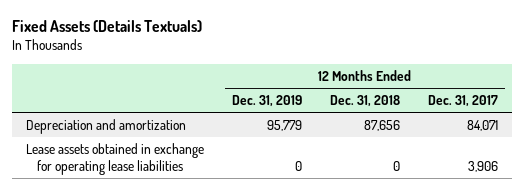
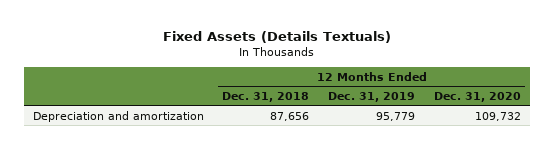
- | 12 Months Ended Dec. 31, 2019 | 12 Months Ended Dec. 31, 2018 | 12 Months Ended Dec. 31, 2017
+ | 12 Months Ended Dec. 31, 2018 | 12 Months Ended Dec. 31, 2019 | 12 Months Ended Dec. 31, 2020
- Lease assets obtained in exchange for operating lease liabilities | 0 | 0 | 3,906

